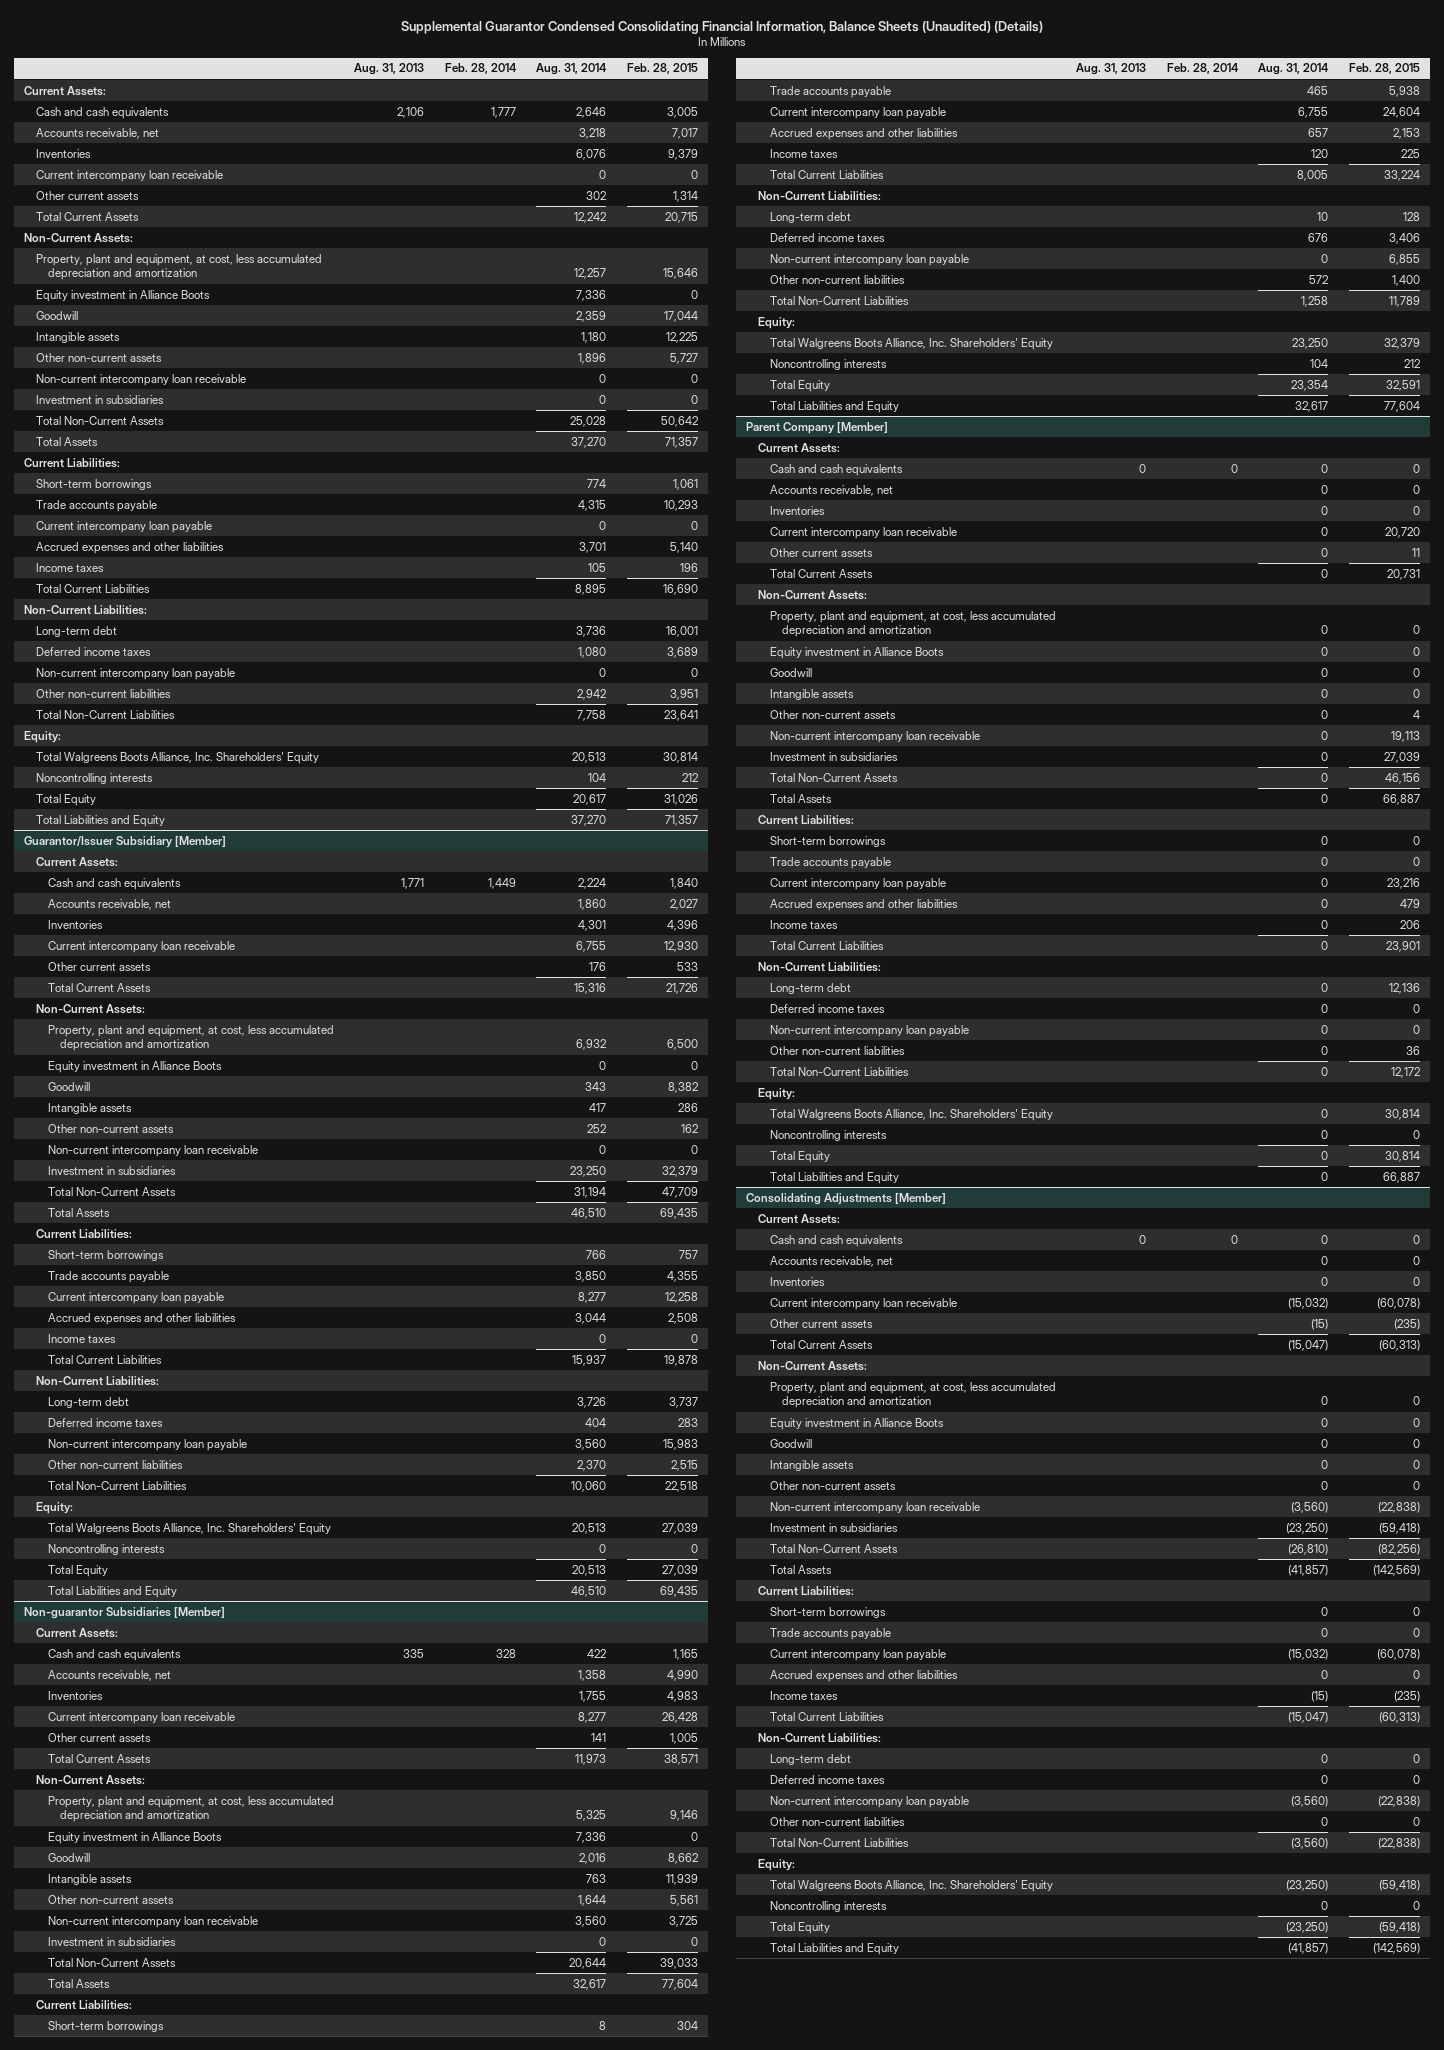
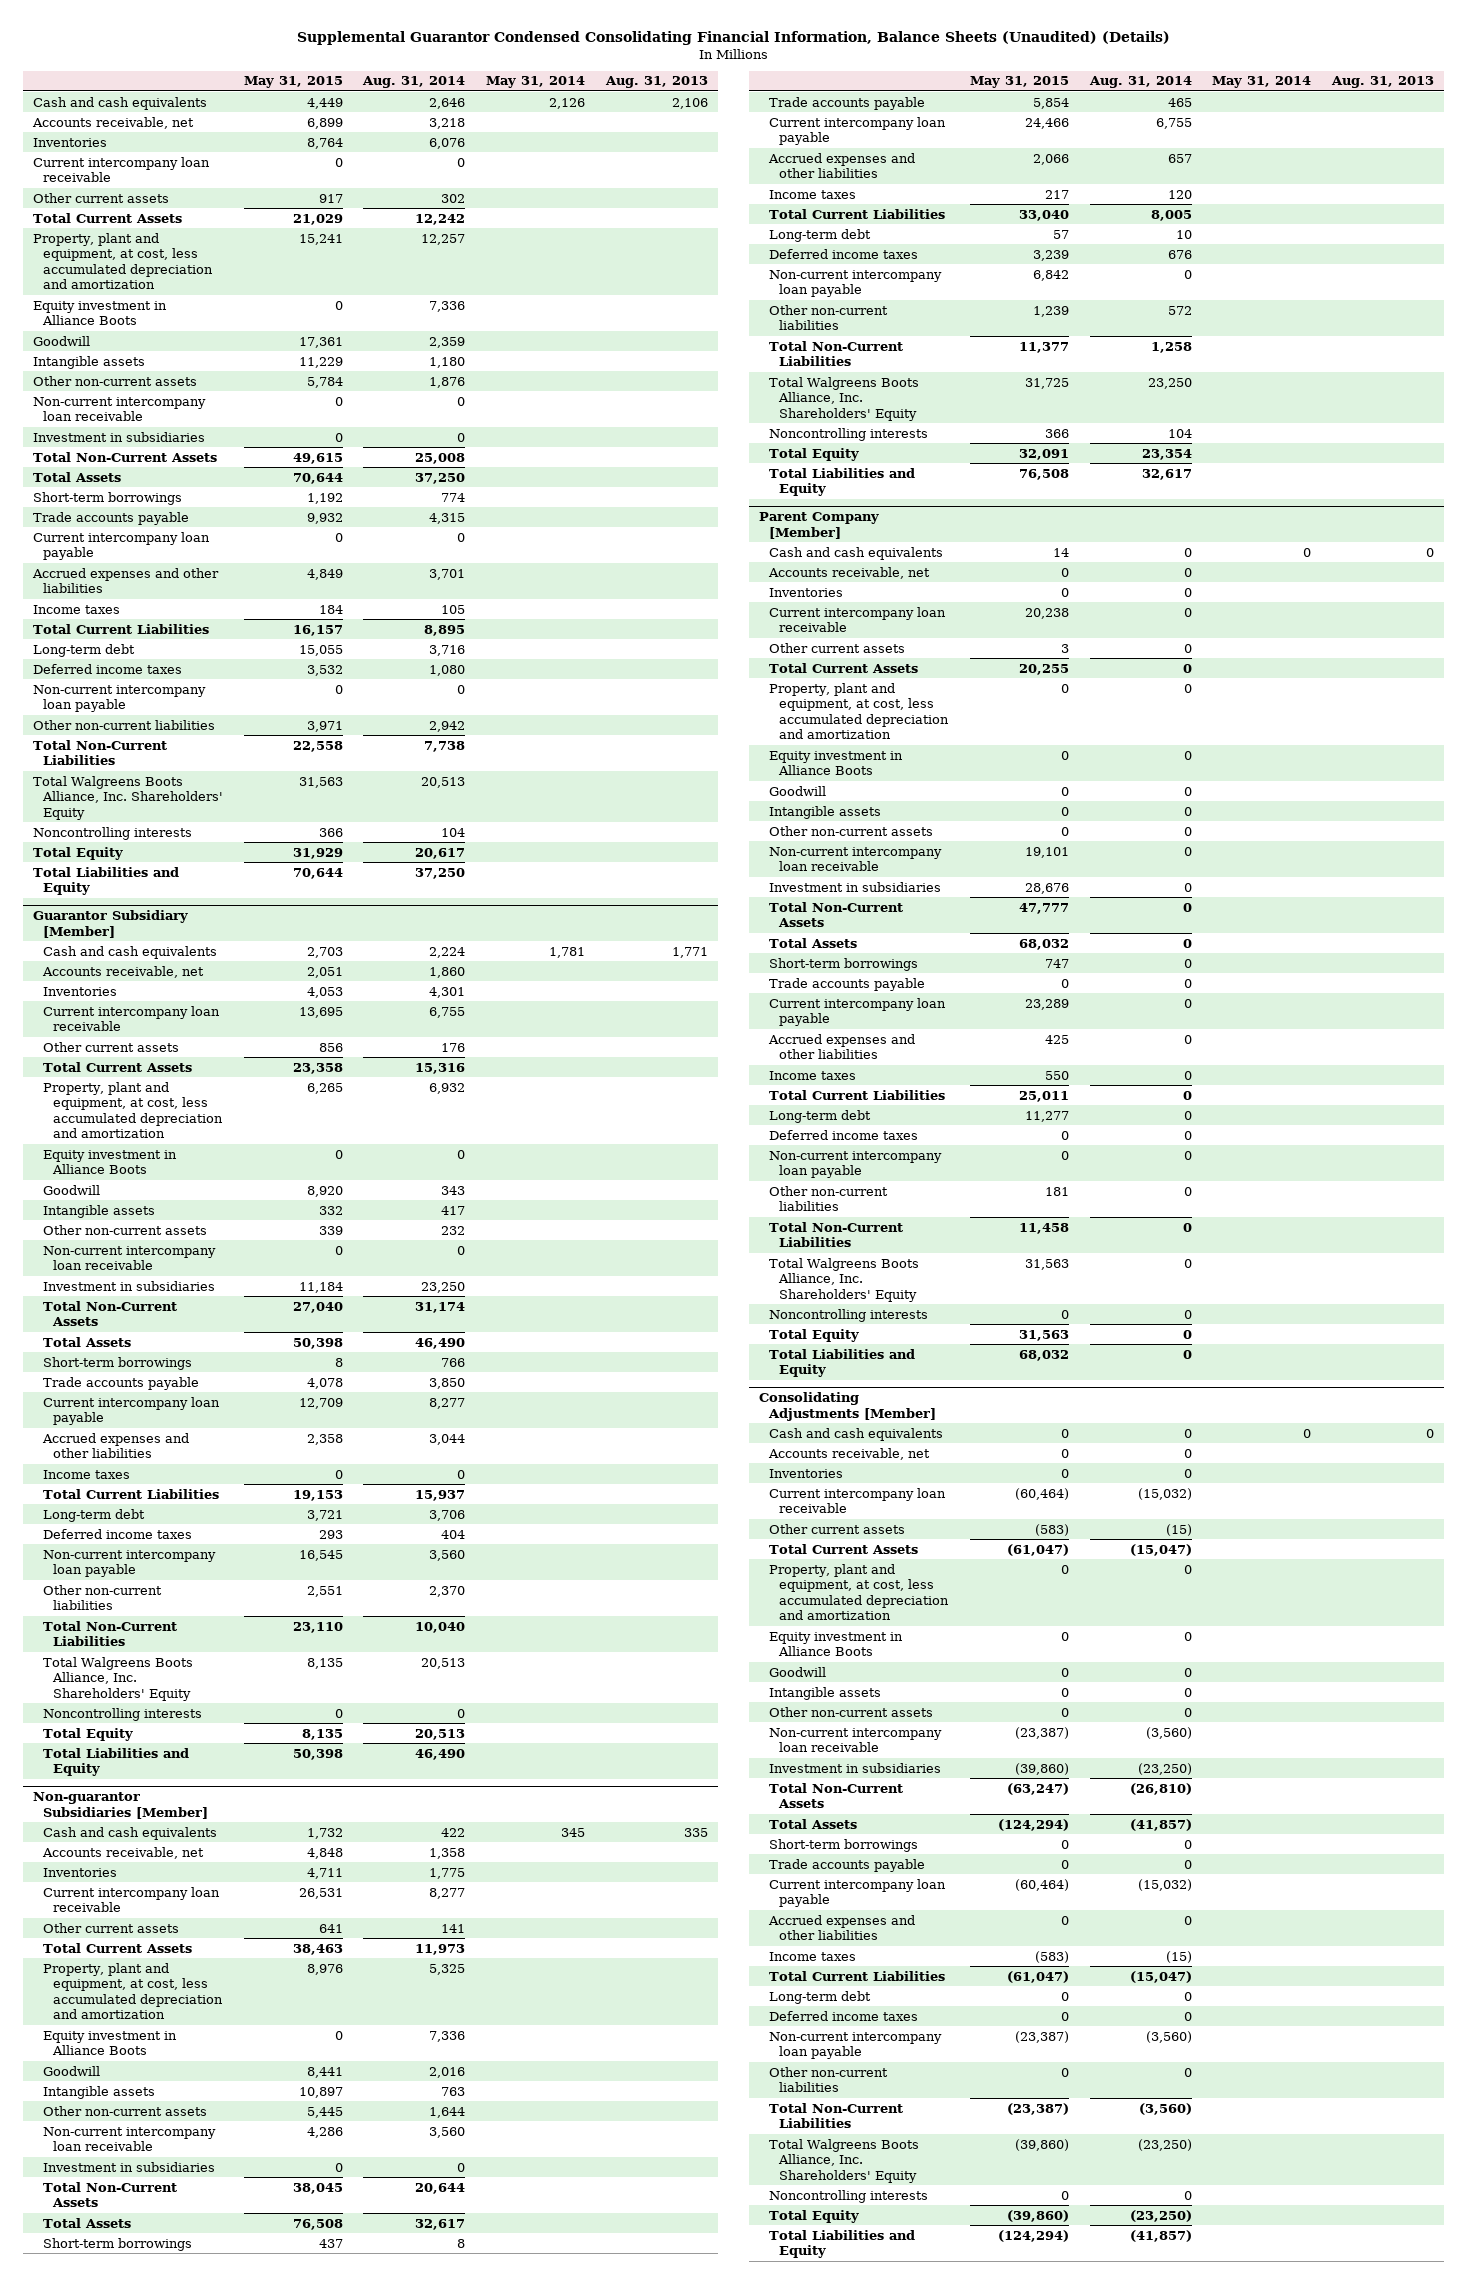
- | Aug. 31, 2013 | Feb. 28, 2014 | Aug. 31, 2014 | Feb. 28, 2015
+ | May 31, 2015 | Aug. 31, 2014 | May 31, 2014 | Aug. 31, 2013
- Current Assets:
- Non-Current Assets:
- Other non-current assets | | | 1,896 | 5,727
+ Other non-current assets | 5,784 | 1,876 | |
- Total Non-Current Assets | | | 25,028 | 50,642
- Total Assets | | | 37,270 | 71,357
- Current Liabilities:
+ Total Non-Current Assets | 49,615 | 25,008 | |
+ Total Assets | 70,644 | 37,250 | |
- Non-Current Liabilities:
- Long-term debt | | | 3,736 | 16,001
+ Long-term debt | 15,055 | 3,716 | |
- Total Non-Current Liabilities | | | 7,758 | 23,641
- Equity:
+ Total Non-Current Liabilities | 22,558 | 7,738 | |
- Total Liabilities and Equity | | | 37,270 | 71,357
- Guarantor/Issuer Subsidiary [Member]
- Current Assets:
+ Total Liabilities and Equity | 70,644 | 37,250 | |
+ Guarantor Subsidiary [Member]
- Non-Current Assets:
- Other non-current assets | | | 252 | 162
+ Other non-current assets | 339 | 232 | |
- Total Non-Current Assets | | | 31,194 | 47,709
- Total Assets | | | 46,510 | 69,435
- Current Liabilities:
+ Total Non-Current Assets | 27,040 | 31,174 | |
+ Total Assets | 50,398 | 46,490 | |
- Non-Current Liabilities:
- Long-term debt | | | 3,726 | 3,737
+ Long-term debt | 3,721 | 3,706 | |
- Total Non-Current Liabilities | | | 10,060 | 22,518
- Equity:
+ Total Non-Current Liabilities | 23,110 | 10,040 | |
- Total Liabilities and Equity | | | 46,510 | 69,435
+ Total Liabilities and Equity | 50,398 | 46,490 | |
@ Non-guarantor Subsidiaries [Member]
- Current Assets:
- Inventories | | | 1,755 | 4,983
+ Inventories | 4,711 | 1,775 | |
- Non-Current Assets:
- Current Liabilities:
- Non-Current Liabilities:
- Equity:
@ Parent Company [Member]
- Current Assets:
- Non-Current Assets:
- Current Liabilities:
- Non-Current Liabilities:
- Equity:
@ Consolidating Adjustments [Member]
- Current Assets:
- Non-Current Assets:
- Current Liabilities:
- Non-Current Liabilities:
- Equity:

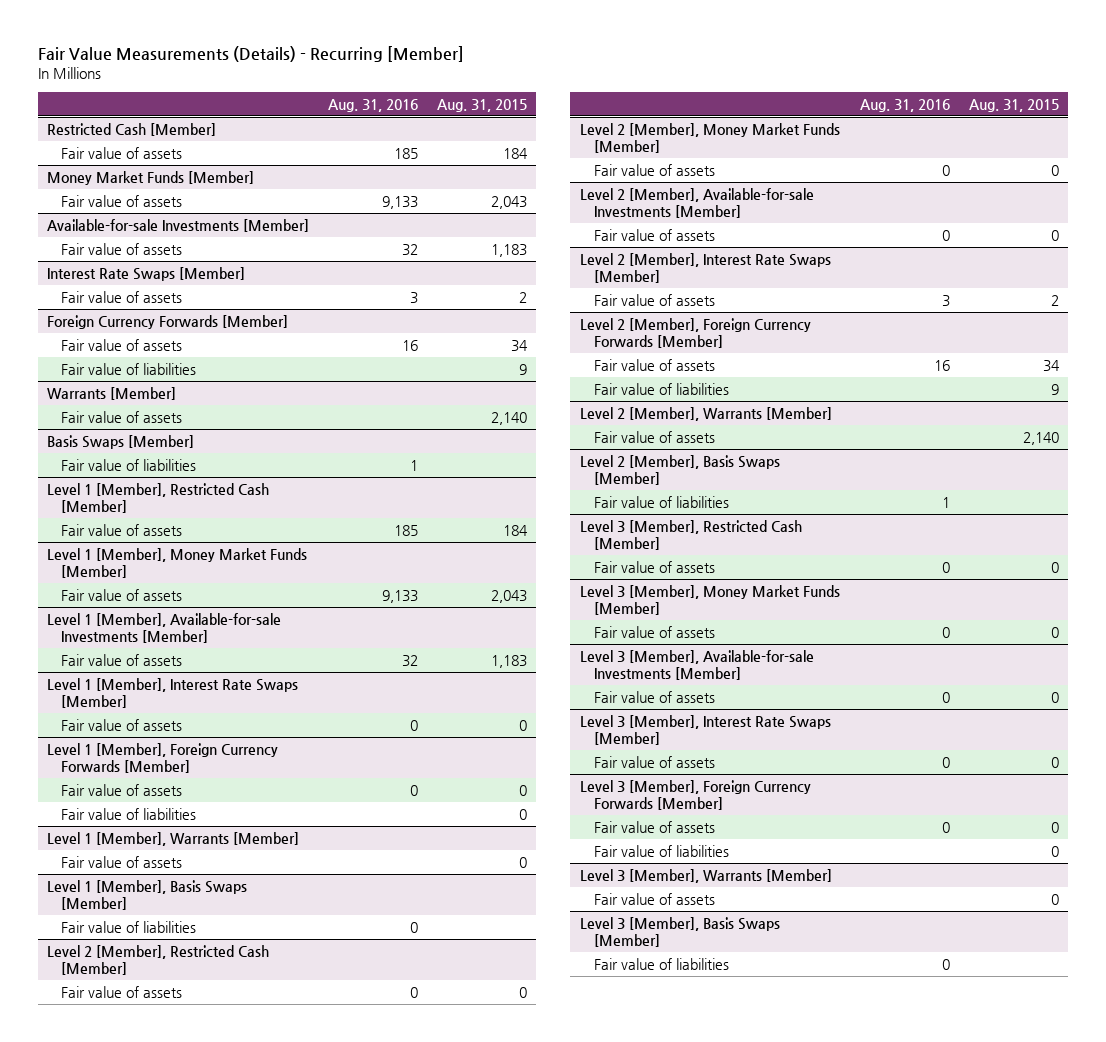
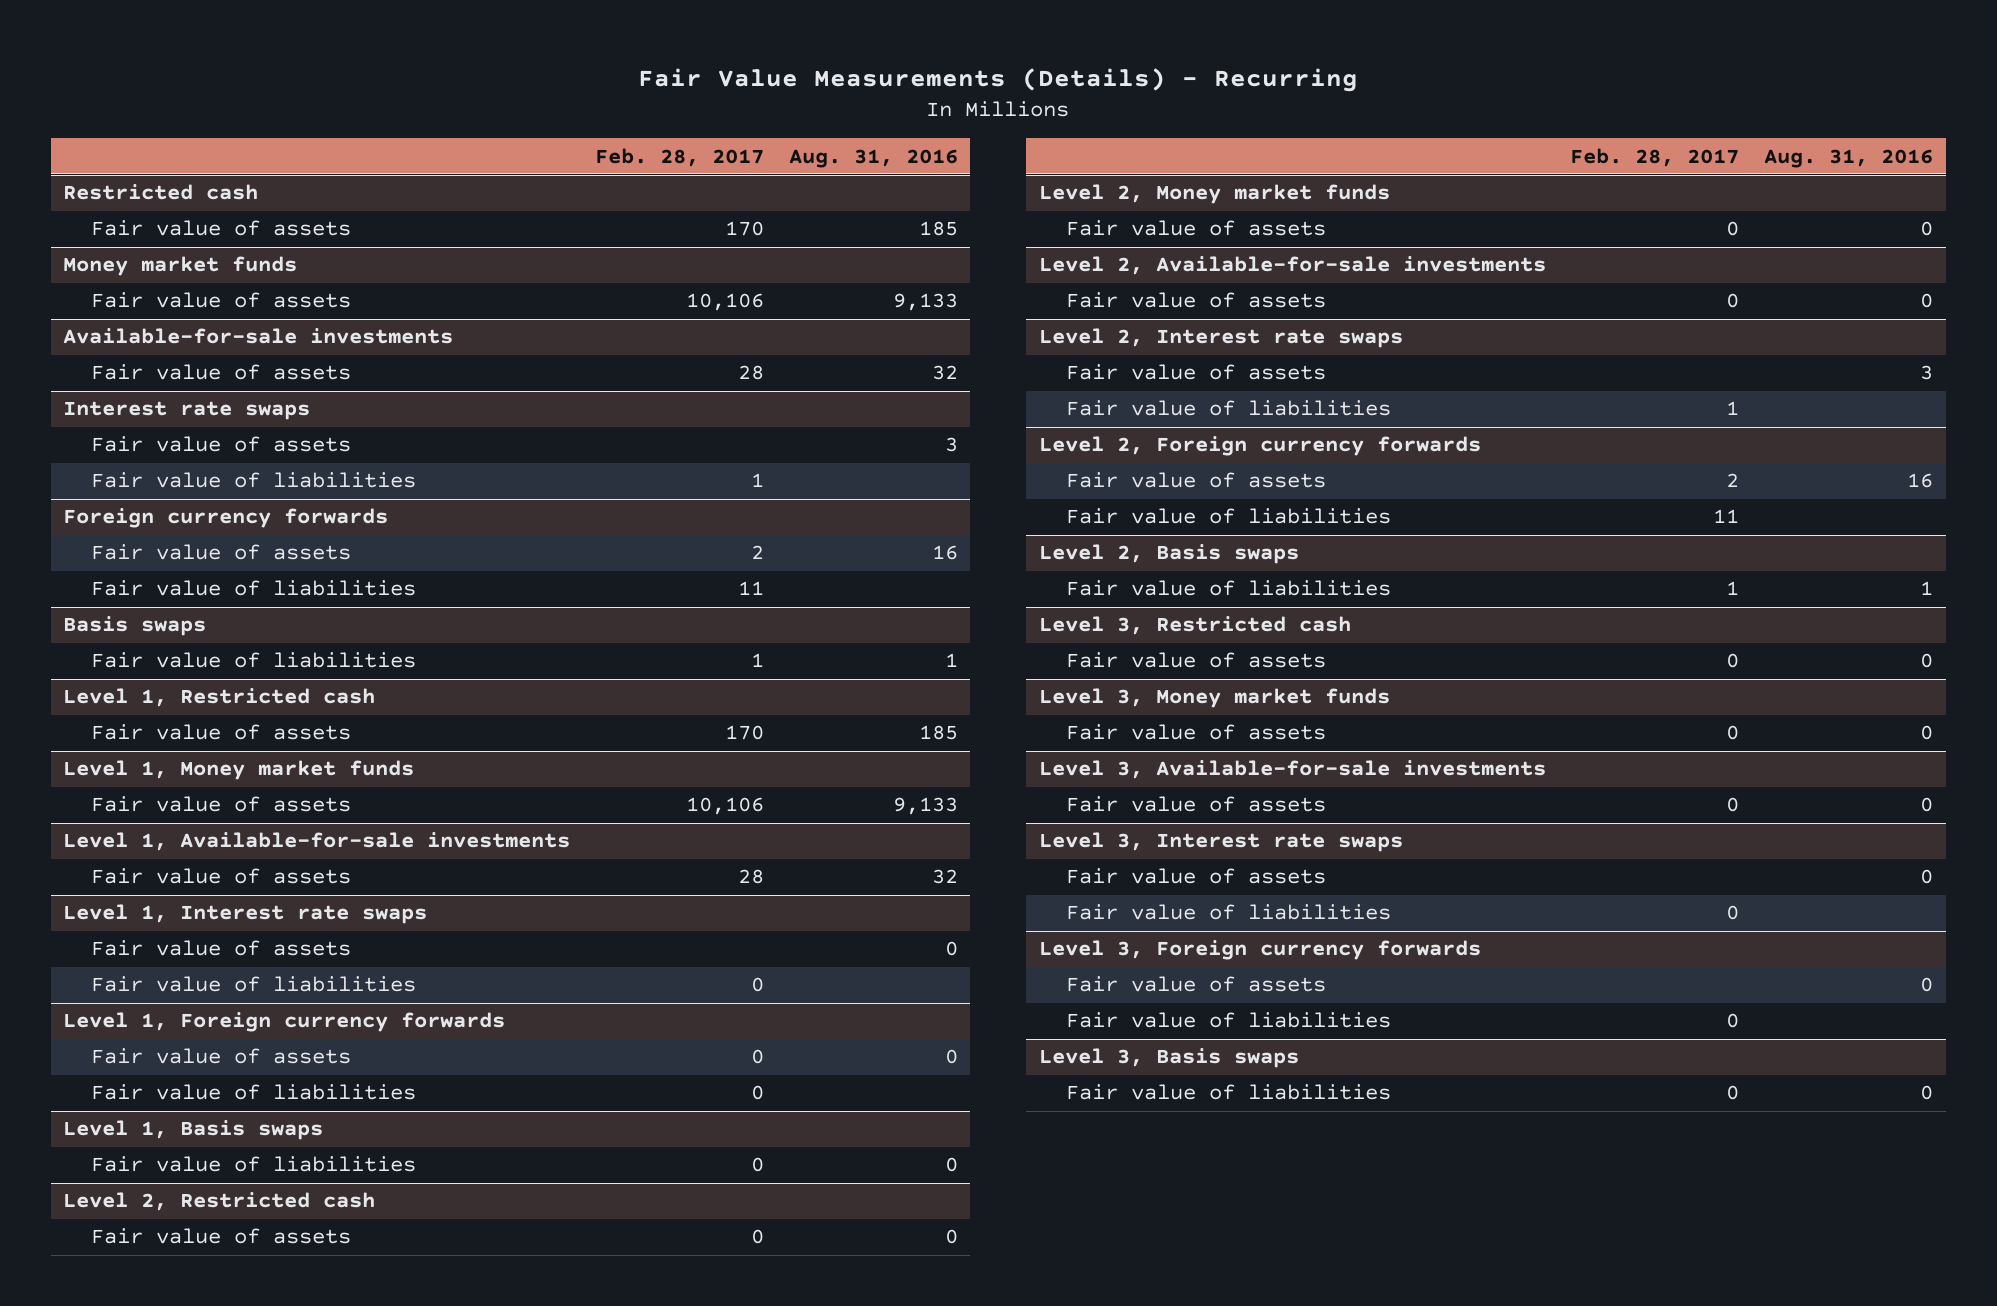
- Fair Value Measurements (Details) - Recurring [Member]
+ Fair Value Measurements (Details) - Recurring
- | Aug. 31, 2016 | Aug. 31, 2015
+ | Feb. 28, 2017 | Aug. 31, 2016
- Restricted Cash [Member]
+ Restricted cash
- Money Market Funds [Member]
+ Money market funds
- Available-for-sale Investments [Member]
+ Available-for-sale investments
- Interest Rate Swaps [Member]
+ Interest rate swaps
- Foreign Currency Forwards [Member]
+ Fair value of liabilities | 1 |
+ Foreign currency forwards
- Warrants [Member]
- Fair value of assets | | 2,140
- Basis Swaps [Member]
+ Basis swaps
- Level 1 [Member], Restricted Cash [Member]
+ Level 1, Restricted cash
- Level 1 [Member], Money Market Funds [Member]
+ Level 1, Money market funds
- Level 1 [Member], Available-for-sale Investments [Member]
+ Level 1, Available-for-sale investments
- Level 1 [Member], Interest Rate Swaps [Member]
+ Level 1, Interest rate swaps
- Level 1 [Member], Foreign Currency Forwards [Member]
+ Fair value of liabilities | 0 |
+ Level 1, Foreign currency forwards
- Level 1 [Member], Warrants [Member]
- Fair value of assets | | 0
- Level 1 [Member], Basis Swaps [Member]
+ Level 1, Basis swaps
- Level 2 [Member], Restricted Cash [Member]
+ Level 2, Restricted cash
- Level 2 [Member], Money Market Funds [Member]
+ Level 2, Money market funds
- Level 2 [Member], Available-for-sale Investments [Member]
+ Level 2, Available-for-sale investments
- Level 2 [Member], Interest Rate Swaps [Member]
+ Level 2, Interest rate swaps
- Level 2 [Member], Foreign Currency Forwards [Member]
+ Fair value of liabilities | 1 |
+ Level 2, Foreign currency forwards
- Level 2 [Member], Warrants [Member]
- Fair value of assets | | 2,140
- Level 2 [Member], Basis Swaps [Member]
+ Level 2, Basis swaps
- Level 3 [Member], Restricted Cash [Member]
+ Level 3, Restricted cash
- Level 3 [Member], Money Market Funds [Member]
+ Level 3, Money market funds
- Level 3 [Member], Available-for-sale Investments [Member]
+ Level 3, Available-for-sale investments
- Level 3 [Member], Interest Rate Swaps [Member]
+ Level 3, Interest rate swaps
- Level 3 [Member], Foreign Currency Forwards [Member]
+ Fair value of liabilities | 0 |
+ Level 3, Foreign currency forwards
- Level 3 [Member], Warrants [Member]
- Fair value of assets | | 0
- Level 3 [Member], Basis Swaps [Member]
+ Level 3, Basis swaps

